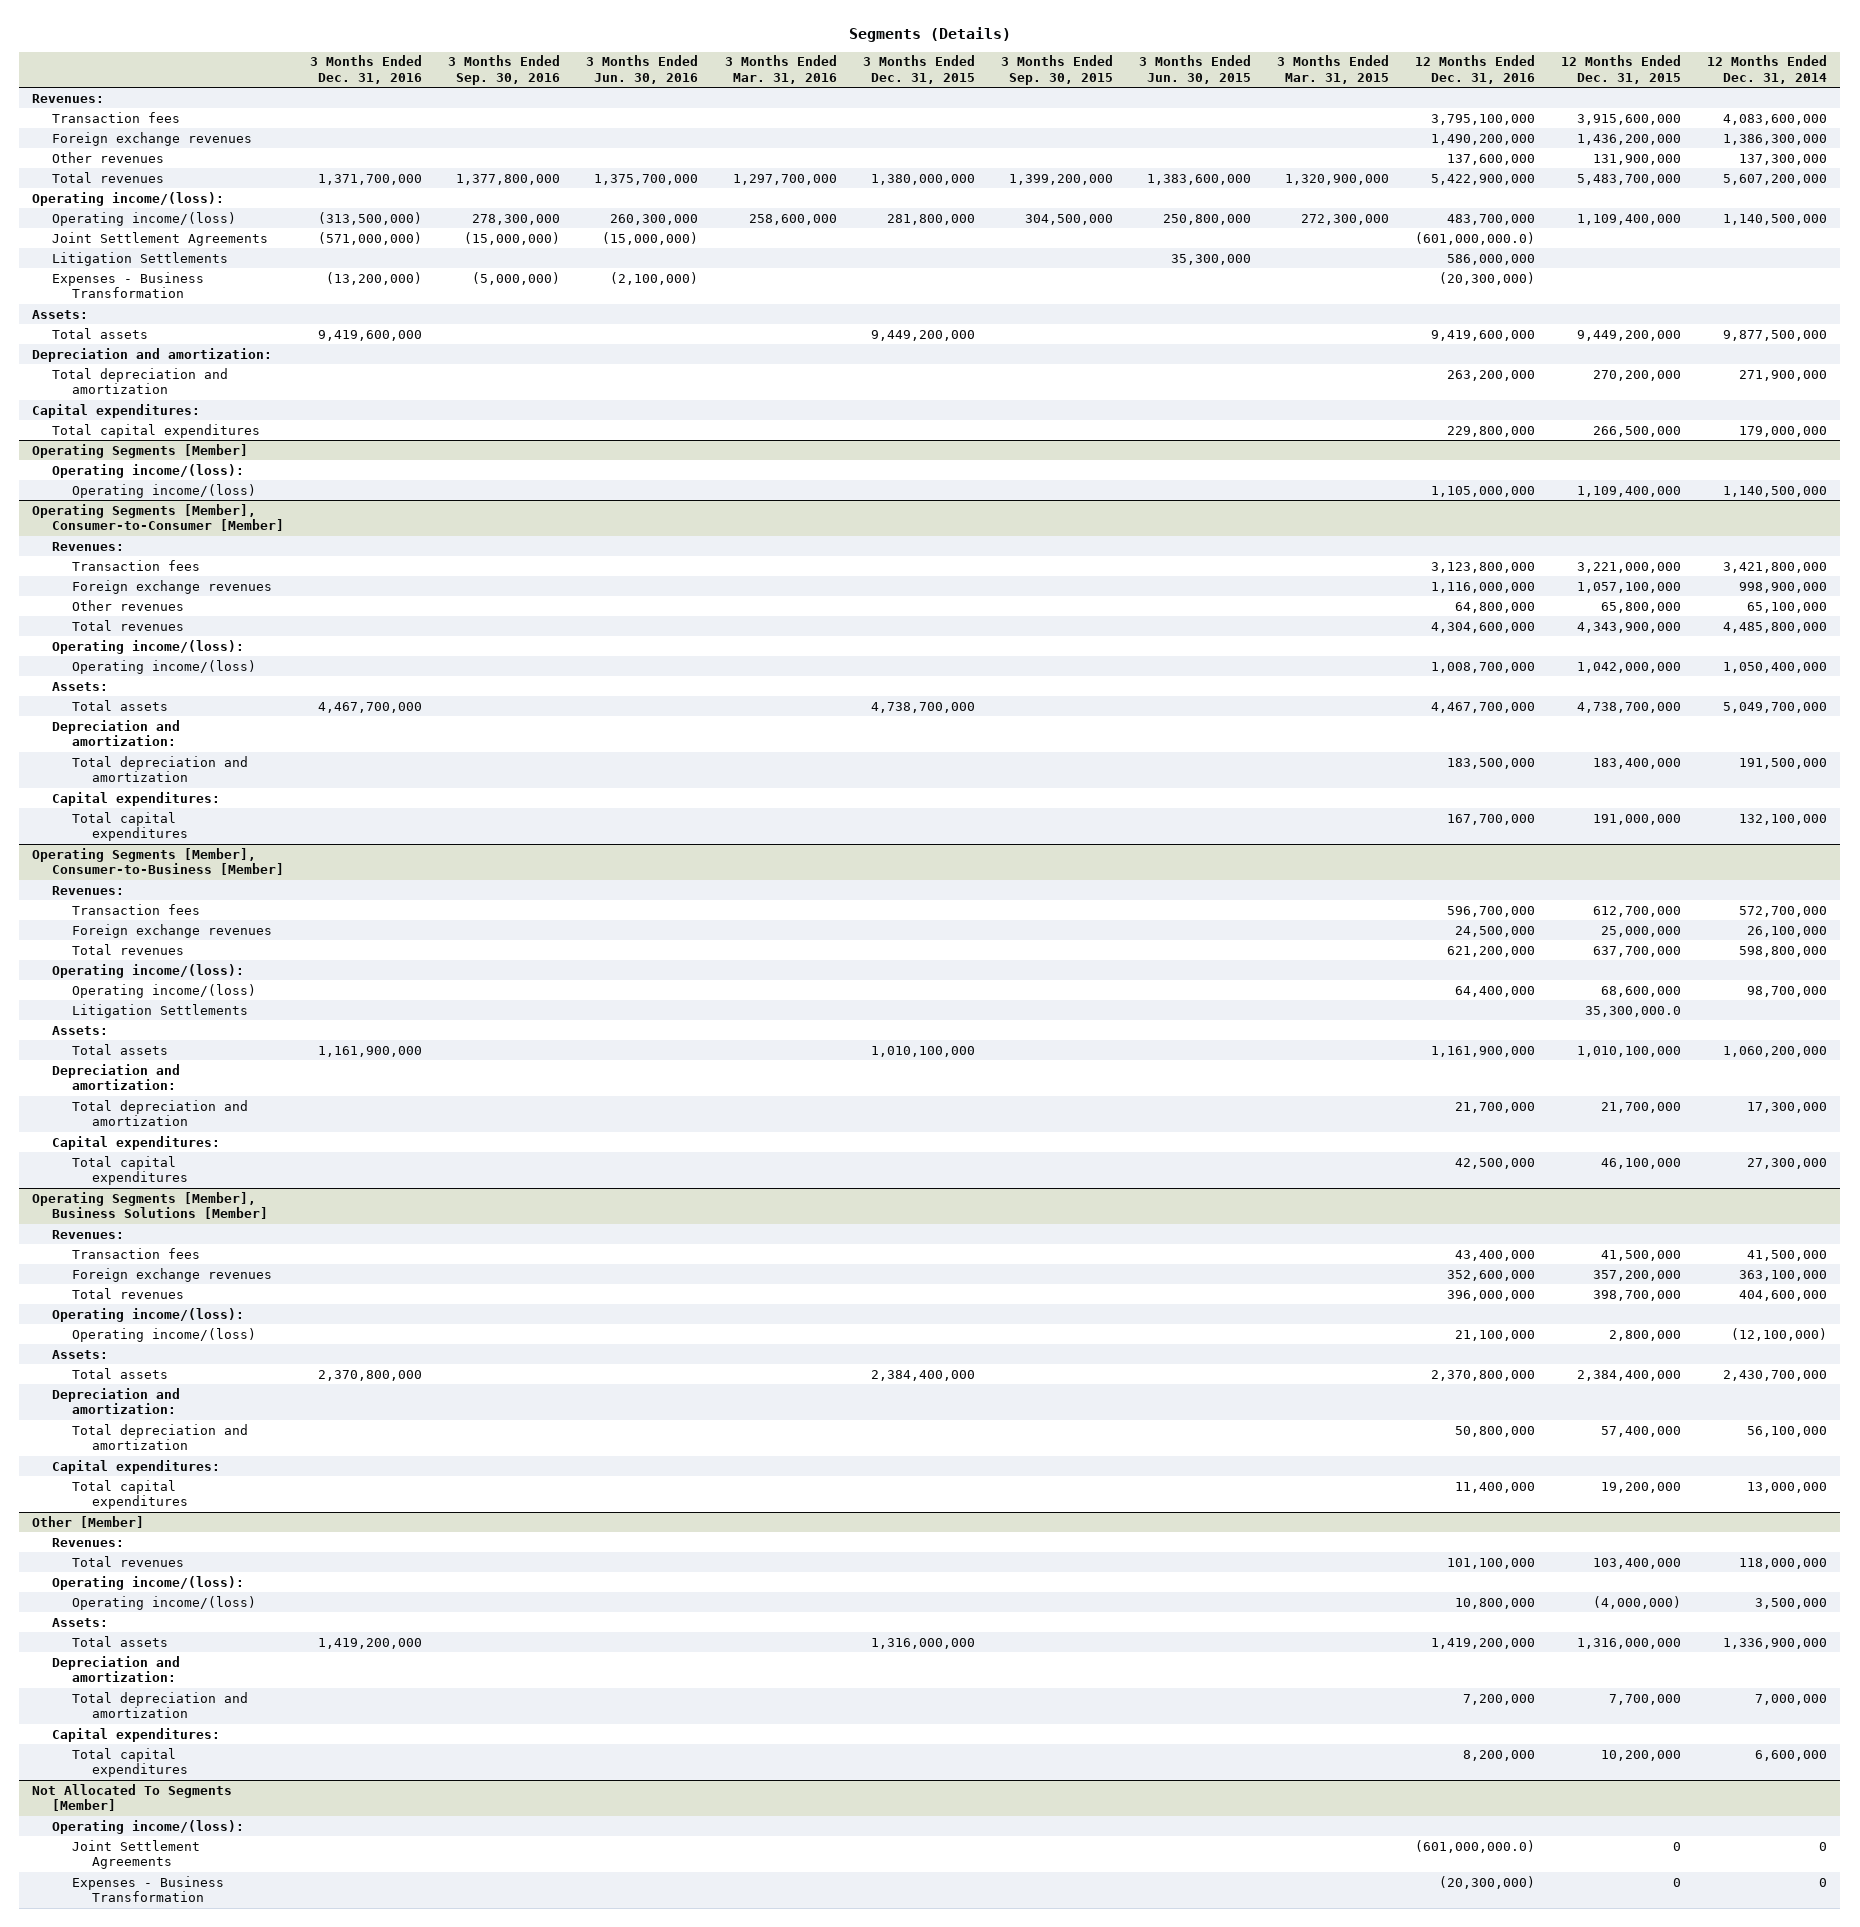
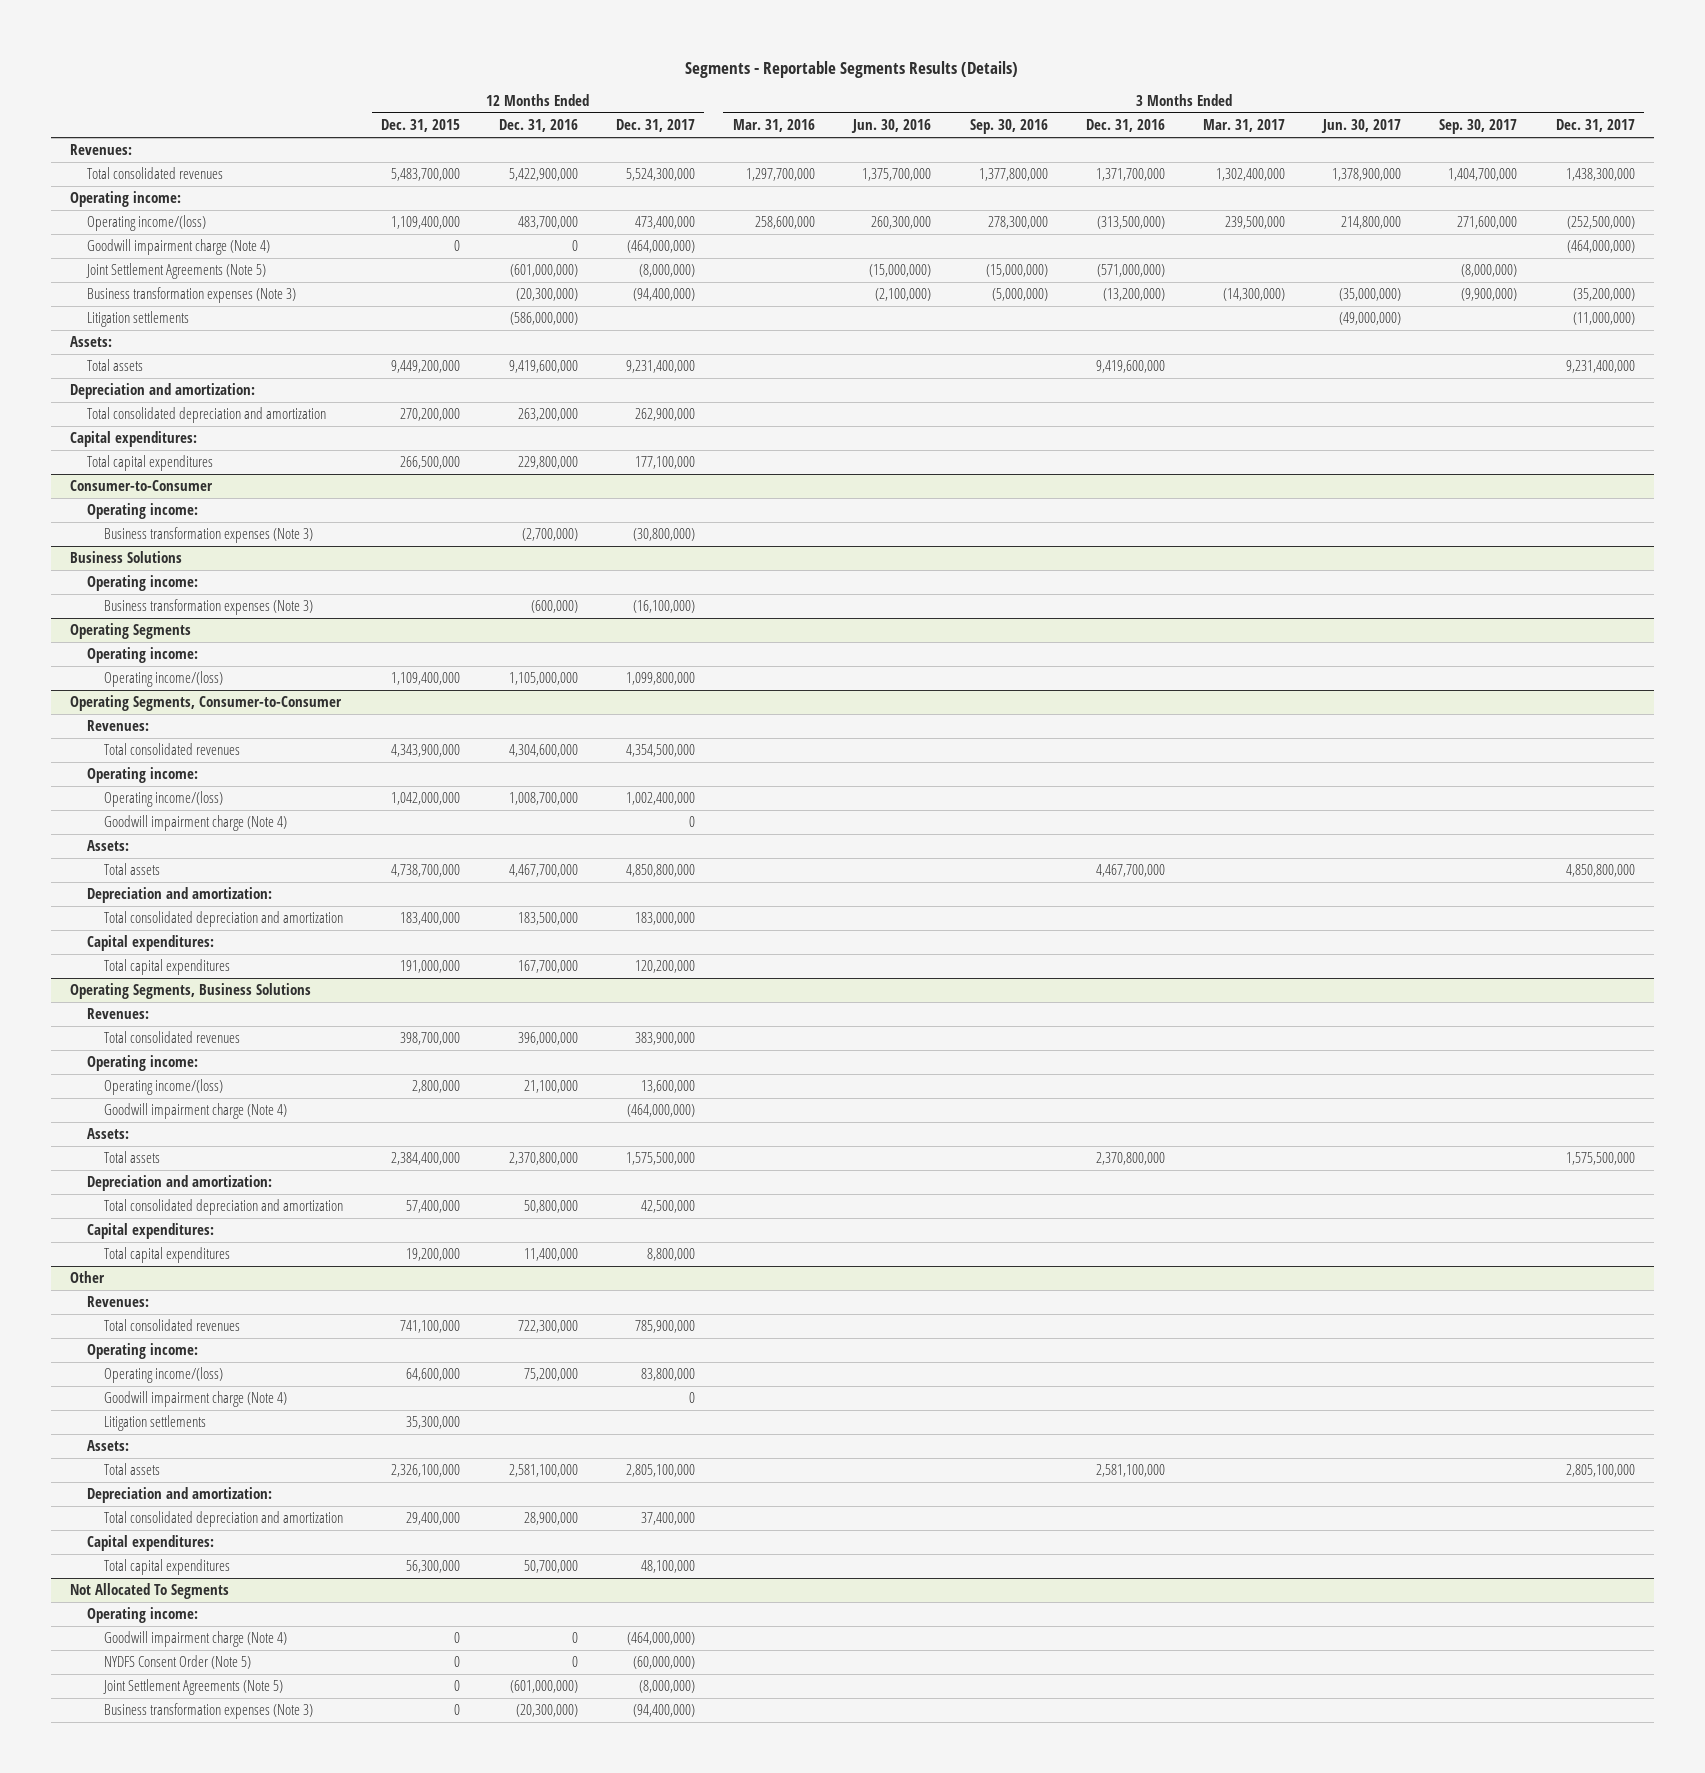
- Segments (Details)
+ Segments - Reportable Segments Results (Details)
- | 3 Months Ended Dec. 31, 2016 | 3 Months Ended Sep. 30, 2016 | 3 Months Ended Jun. 30, 2016 | 3 Months Ended Mar. 31, 2016 | 3 Months Ended Dec. 31, 2015 | 3 Months Ended Sep. 30, 2015 | 3 Months Ended Jun. 30, 2015 | 3 Months Ended Mar. 31, 2015 | 12 Months Ended Dec. 31, 2016 | 12 Months Ended Dec. 31, 2015 | 12 Months Ended Dec. 31, 2014
+ | 12 Months Ended Dec. 31, 2015 | 12 Months Ended Dec. 31, 2016 | 12 Months Ended Dec. 31, 2017 | 3 Months Ended Mar. 31, 2016 | 3 Months Ended Jun. 30, 2016 | 3 Months Ended Sep. 30, 2016 | 3 Months Ended Dec. 31, 2016 | 3 Months Ended Mar. 31, 2017 | 3 Months Ended Jun. 30, 2017 | 3 Months Ended Sep. 30, 2017 | 3 Months Ended Dec. 31, 2017
- Transaction fees | | | | | | | | | 3,795,100,000 | 3,915,600,000 | 4,083,600,000
- Foreign exchange revenues | | | | | | | | | 1,490,200,000 | 1,436,200,000 | 1,386,300,000
- Other revenues | | | | | | | | | 137,600,000 | 131,900,000 | 137,300,000
- Total revenues | 1,371,700,000 | 1,377,800,000 | 1,375,700,000 | 1,297,700,000 | 1,380,000,000 | 1,399,200,000 | 1,383,600,000 | 1,320,900,000 | 5,422,900,000 | 5,483,700,000 | 5,607,200,000
- Operating income/(loss):
+ Total consolidated revenues | 5,483,700,000 | 5,422,900,000 | 5,524,300,000 | 1,297,700,000 | 1,375,700,000 | 1,377,800,000 | 1,371,700,000 | 1,302,400,000 | 1,378,900,000 | 1,404,700,000 | 1,438,300,000
+ Operating income:
- Joint Settlement Agreements | (571,000,000) | (15,000,000) | (15,000,000) | | | | | | (601,000,000.0) | |
- Litigation Settlements | | | | | | | 35,300,000 | | 586,000,000 | |
- Expenses - Business Transformation | (13,200,000) | (5,000,000) | (2,100,000) | | | | | | (20,300,000) | |
+ Goodwill impairment charge (Note 4) | 0 | 0 | (464,000,000) | | | | | | | | (464,000,000)
+ Joint Settlement Agreements (Note 5) | | (601,000,000) | (8,000,000) | | (15,000,000) | (15,000,000) | (571,000,000) | | | (8,000,000) |
+ Business transformation expenses (Note 3) | | (20,300,000) | (94,400,000) | | (2,100,000) | (5,000,000) | (13,200,000) | (14,300,000) | (35,000,000) | (9,900,000) | (35,200,000)
+ Litigation settlements | | (586,000,000) | | | | | | | (49,000,000) | | (11,000,000)
- Total depreciation and amortization | | | | | | | | | 263,200,000 | 270,200,000 | 271,900,000
+ Total consolidated depreciation and amortization | 270,200,000 | 263,200,000 | 262,900,000 | | | | | | | |
- Operating Segments [Member]
- Operating income/(loss):
+ Consumer-to-Consumer
+ Operating income:
+ Business transformation expenses (Note 3) | | (2,700,000) | (30,800,000) | | | | | | | |
+ Business Solutions
+ Operating income:
+ Business transformation expenses (Note 3) | | (600,000) | (16,100,000) | | | | | | | |
+ Operating Segments
+ Operating income:
- Operating Segments [Member], Consumer-to-Consumer [Member]
+ Operating Segments, Consumer-to-Consumer
- Transaction fees | | | | | | | | | 3,123,800,000 | 3,221,000,000 | 3,421,800,000
- Foreign exchange revenues | | | | | | | | | 1,116,000,000 | 1,057,100,000 | 998,900,000
- Other revenues | | | | | | | | | 64,800,000 | 65,800,000 | 65,100,000
- Total revenues | | | | | | | | | 4,304,600,000 | 4,343,900,000 | 4,485,800,000
- Operating income/(loss):
+ Total consolidated revenues | 4,343,900,000 | 4,304,600,000 | 4,354,500,000 | | | | | | | |
+ Operating income:
+ Goodwill impairment charge (Note 4) | | | 0 | | | | | | | |
- Total depreciation and amortization | | | | | | | | | 183,500,000 | 183,400,000 | 191,500,000
+ Total consolidated depreciation and amortization | 183,400,000 | 183,500,000 | 183,000,000 | | | | | | | |
- Operating Segments [Member], Consumer-to-Business [Member]
- Revenues:
- Transaction fees | | | | | | | | | 596,700,000 | 612,700,000 | 572,700,000
- Foreign exchange revenues | | | | | | | | | 24,500,000 | 25,000,000 | 26,100,000
- Total revenues | | | | | | | | | 621,200,000 | 637,700,000 | 598,800,000
- Operating income/(loss):
- Operating income/(loss) | | | | | | | | | 64,400,000 | 68,600,000 | 98,700,000
- Litigation Settlements | | | | | | | | | | 35,300,000.0 |
- Assets:
- Total assets | 1,161,900,000 | | | | 1,010,100,000 | | | | 1,161,900,000 | 1,010,100,000 | 1,060,200,000
- Depreciation and amortization:
- Total depreciation and amortization | | | | | | | | | 21,700,000 | 21,700,000 | 17,300,000
- Capital expenditures:
- Total capital expenditures | | | | | | | | | 42,500,000 | 46,100,000 | 27,300,000
- Operating Segments [Member], Business Solutions [Member]
+ Operating Segments, Business Solutions
- Transaction fees | | | | | | | | | 43,400,000 | 41,500,000 | 41,500,000
- Foreign exchange revenues | | | | | | | | | 352,600,000 | 357,200,000 | 363,100,000
- Total revenues | | | | | | | | | 396,000,000 | 398,700,000 | 404,600,000
- Operating income/(loss):
+ Total consolidated revenues | 398,700,000 | 396,000,000 | 383,900,000 | | | | | | | |
+ Operating income:
+ Goodwill impairment charge (Note 4) | | | (464,000,000) | | | | | | | |
- Total depreciation and amortization | | | | | | | | | 50,800,000 | 57,400,000 | 56,100,000
+ Total consolidated depreciation and amortization | 57,400,000 | 50,800,000 | 42,500,000 | | | | | | | |
- Other [Member]
+ Other
- Total revenues | | | | | | | | | 101,100,000 | 103,400,000 | 118,000,000
- Operating income/(loss):
- Operating income/(loss) | | | | | | | | | 10,800,000 | (4,000,000) | 3,500,000
+ Total consolidated revenues | 741,100,000 | 722,300,000 | 785,900,000 | | | | | | | |
+ Operating income:
+ Operating income/(loss) | 64,600,000 | 75,200,000 | 83,800,000 | | | | | | | |
+ Goodwill impairment charge (Note 4) | | | 0 | | | | | | | |
+ Litigation settlements | 35,300,000 | | | | | | | | | |
- Total assets | 1,419,200,000 | | | | 1,316,000,000 | | | | 1,419,200,000 | 1,316,000,000 | 1,336,900,000
+ Total assets | 2,326,100,000 | 2,581,100,000 | 2,805,100,000 | | | | 2,581,100,000 | | | | 2,805,100,000
- Total depreciation and amortization | | | | | | | | | 7,200,000 | 7,700,000 | 7,000,000
+ Total consolidated depreciation and amortization | 29,400,000 | 28,900,000 | 37,400,000 | | | | | | | |
- Total capital expenditures | | | | | | | | | 8,200,000 | 10,200,000 | 6,600,000
- Not Allocated To Segments [Member]
- Operating income/(loss):
- Joint Settlement Agreements | | | | | | | | | (601,000,000.0) | 0 | 0
- Expenses - Business Transformation | | | | | | | | | (20,300,000) | 0 | 0
+ Total capital expenditures | 56,300,000 | 50,700,000 | 48,100,000 | | | | | | | |
+ Not Allocated To Segments
+ Operating income:
+ Goodwill impairment charge (Note 4) | 0 | 0 | (464,000,000) | | | | | | | |
+ NYDFS Consent Order (Note 5) | 0 | 0 | (60,000,000) | | | | | | | |
+ Joint Settlement Agreements (Note 5) | 0 | (601,000,000) | (8,000,000) | | | | | | | |
+ Business transformation expenses (Note 3) | 0 | (20,300,000) | (94,400,000) | | | | | | | |

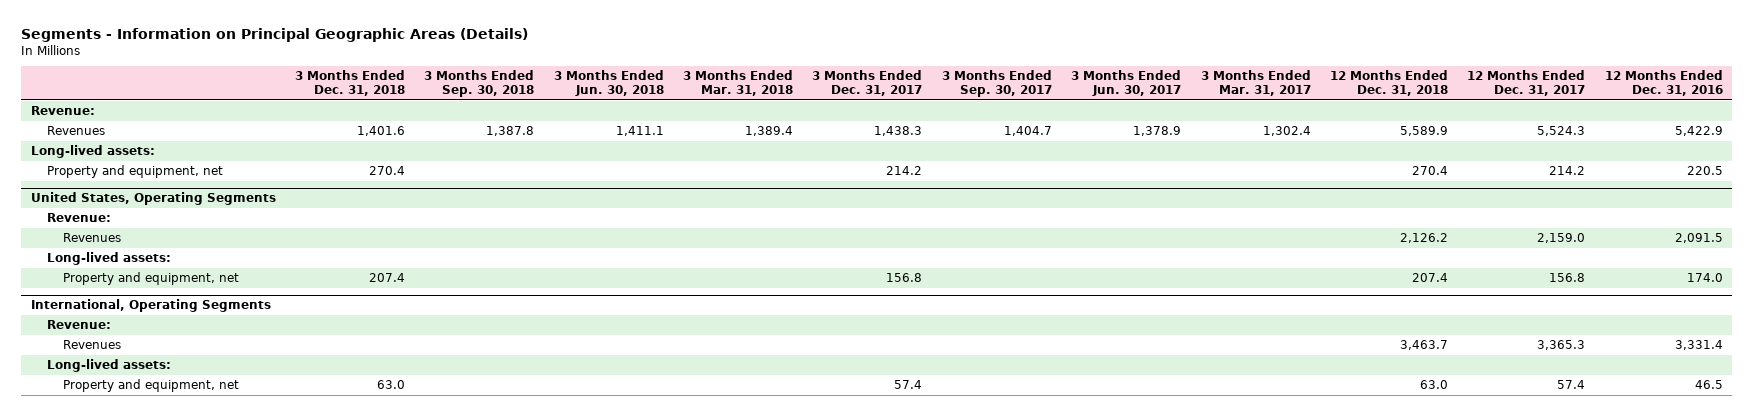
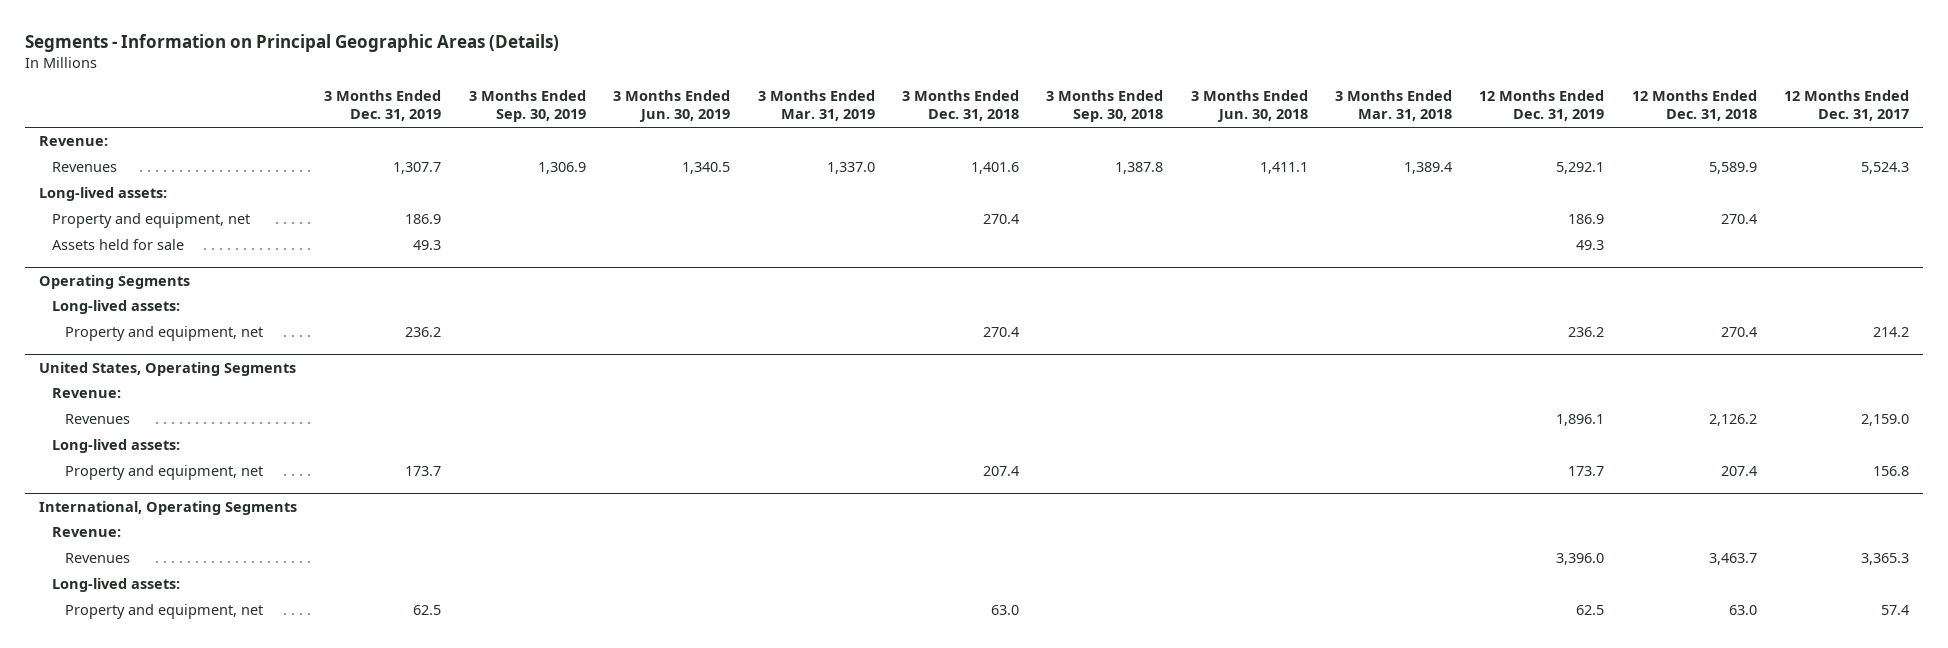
- | 3 Months Ended Dec. 31, 2018 | 3 Months Ended Sep. 30, 2018 | 3 Months Ended Jun. 30, 2018 | 3 Months Ended Mar. 31, 2018 | 3 Months Ended Dec. 31, 2017 | 3 Months Ended Sep. 30, 2017 | 3 Months Ended Jun. 30, 2017 | 3 Months Ended Mar. 31, 2017 | 12 Months Ended Dec. 31, 2018 | 12 Months Ended Dec. 31, 2017 | 12 Months Ended Dec. 31, 2016
+ | 3 Months Ended Dec. 31, 2019 | 3 Months Ended Sep. 30, 2019 | 3 Months Ended Jun. 30, 2019 | 3 Months Ended Mar. 31, 2019 | 3 Months Ended Dec. 31, 2018 | 3 Months Ended Sep. 30, 2018 | 3 Months Ended Jun. 30, 2018 | 3 Months Ended Mar. 31, 2018 | 12 Months Ended Dec. 31, 2019 | 12 Months Ended Dec. 31, 2018 | 12 Months Ended Dec. 31, 2017
+ Property and equipment, net | 186.9 | | | | 270.4 | | | | 186.9 | 270.4 |
+ Assets held for sale | 49.3 | | | | | | | | 49.3 | |
+ Operating Segments
+ Long-lived assets:

